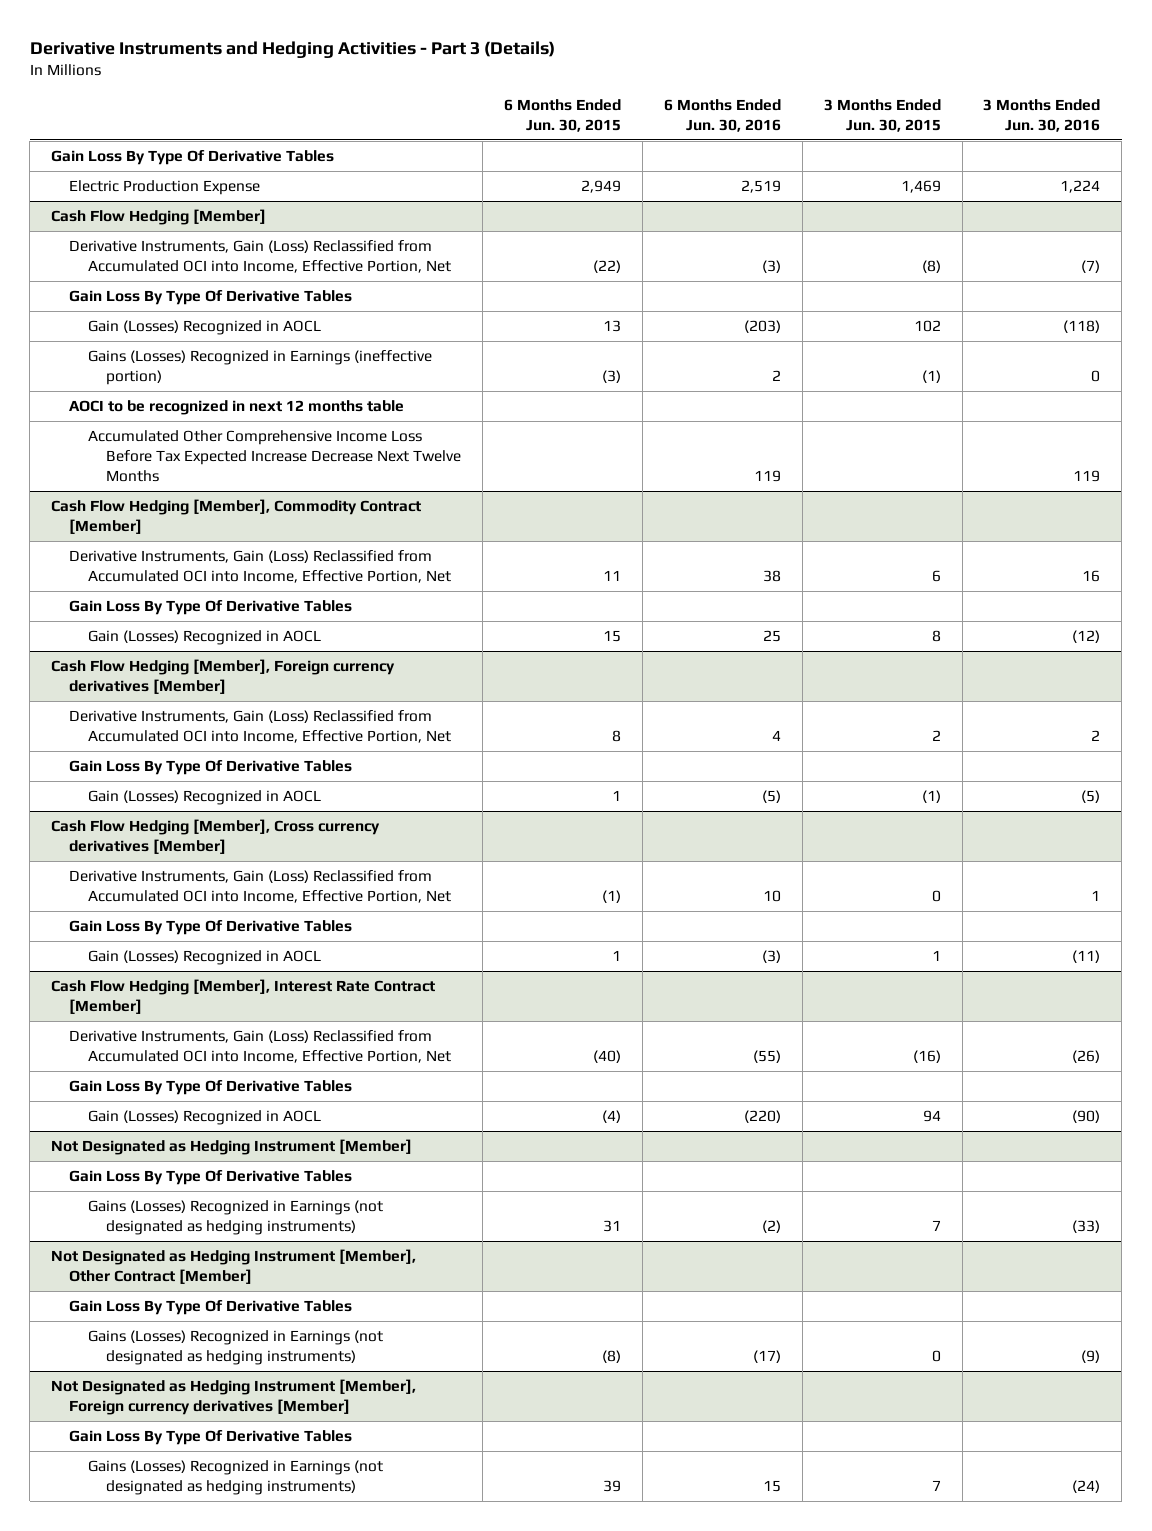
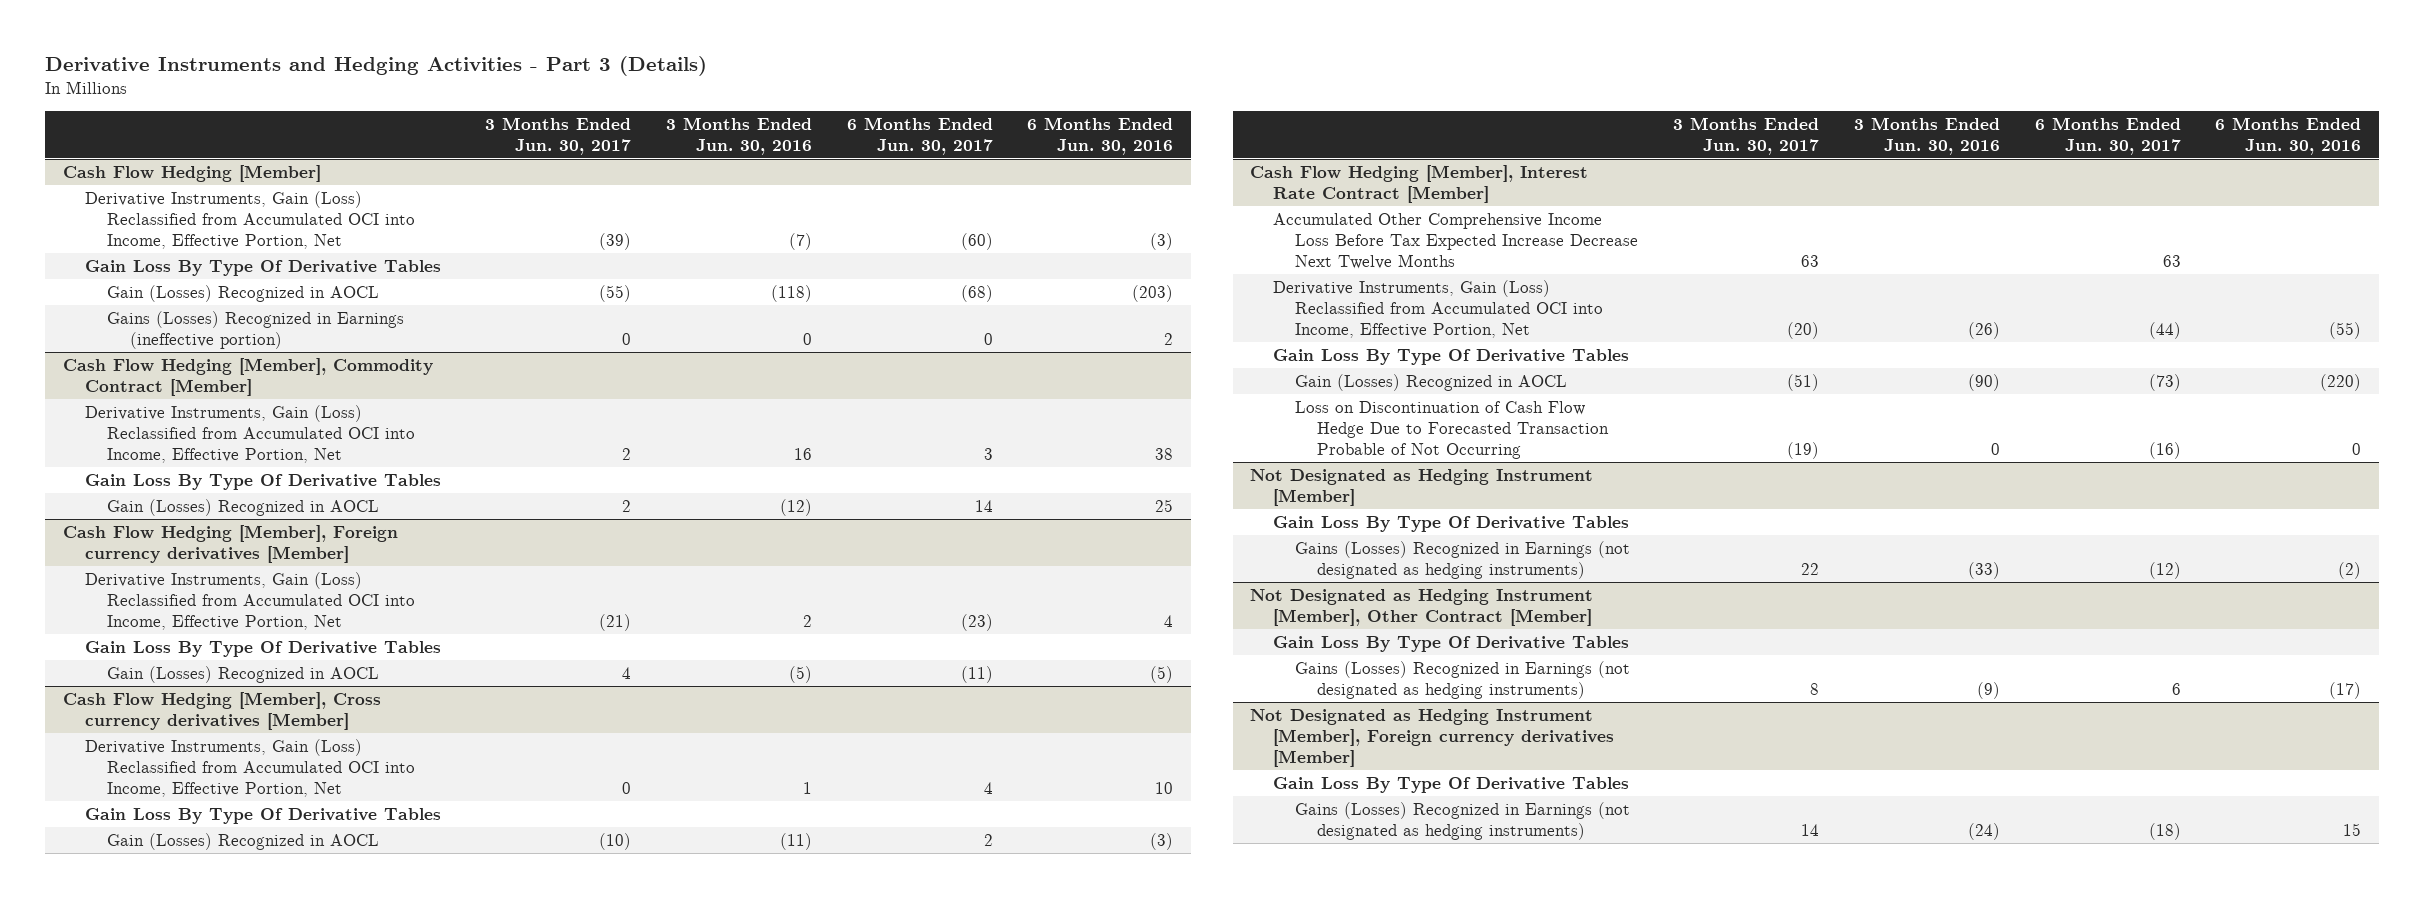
- | 6 Months Ended Jun. 30, 2015 | 6 Months Ended Jun. 30, 2016 | 3 Months Ended Jun. 30, 2015 | 3 Months Ended Jun. 30, 2016
+ | 3 Months Ended Jun. 30, 2017 | 3 Months Ended Jun. 30, 2016 | 6 Months Ended Jun. 30, 2017 | 6 Months Ended Jun. 30, 2016
- Gain Loss By Type Of Derivative Tables
- Electric Production Expense | 2,949 | 2,519 | 1,469 | 1,224
@ Cash Flow Hedging [Member]
- AOCI to be recognized in next 12 months table
- Accumulated Other Comprehensive Income Loss Before Tax Expected Increase Decrease Next Twelve Months | | 119 | | 119
@ Cash Flow Hedging [Member], Interest Rate Contract [Member]
+ Accumulated Other Comprehensive Income Loss Before Tax Expected Increase Decrease Next Twelve Months | 63 | | 63 |
+ Loss on Discontinuation of Cash Flow Hedge Due to Forecasted Transaction Probable of Not Occurring | (19) | 0 | (16) | 0

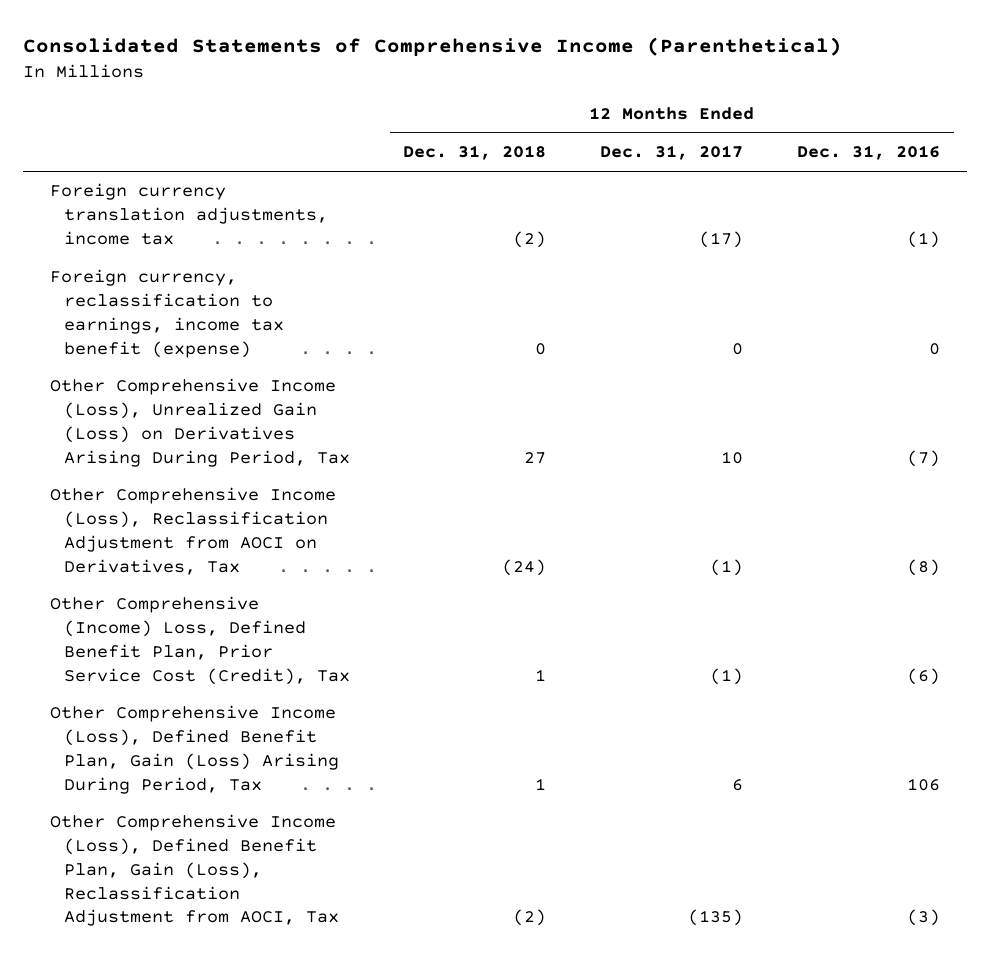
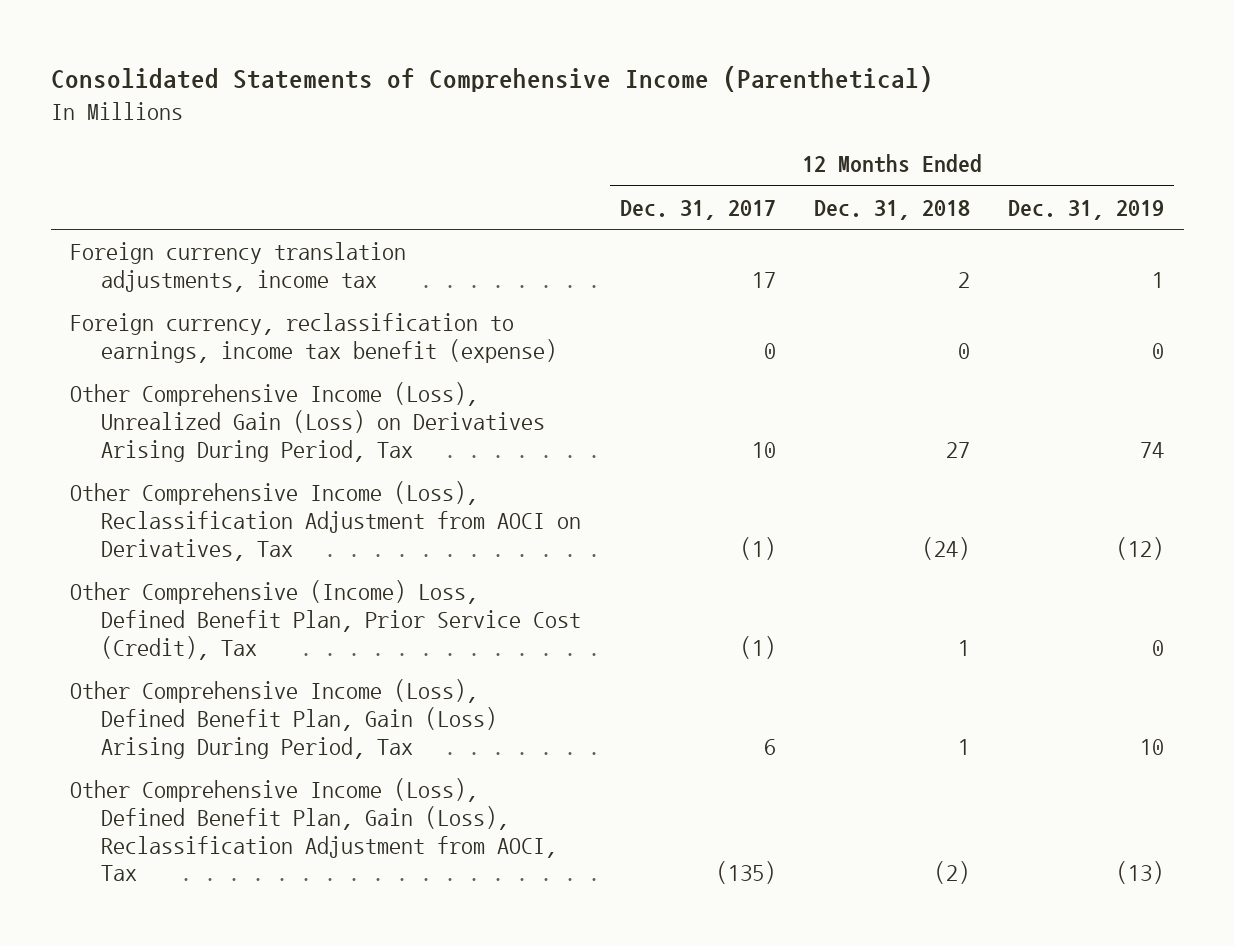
- | 12 Months Ended Dec. 31, 2018 | 12 Months Ended Dec. 31, 2017 | 12 Months Ended Dec. 31, 2016
+ | 12 Months Ended Dec. 31, 2017 | 12 Months Ended Dec. 31, 2018 | 12 Months Ended Dec. 31, 2019
- Foreign currency translation adjustments, income tax | (2) | (17) | (1)
+ Foreign currency translation adjustments, income tax | 17 | 2 | 1

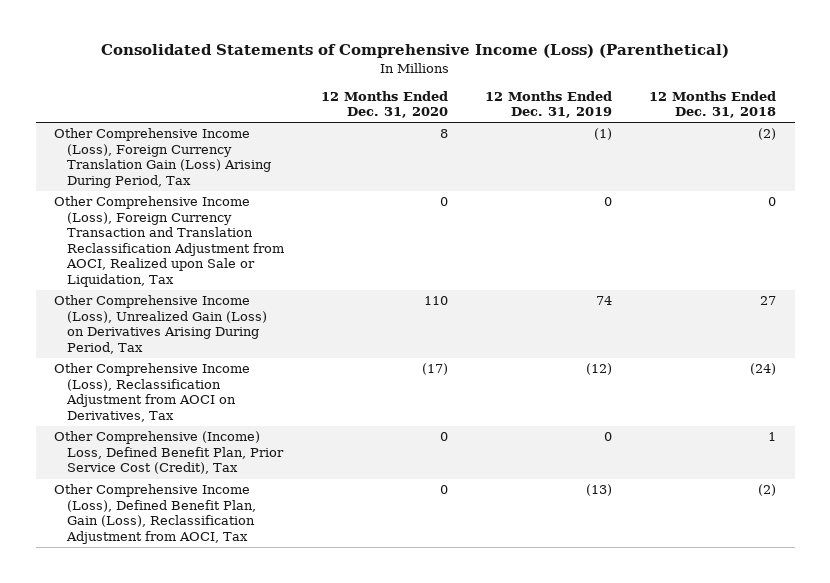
- Consolidated Statements of Comprehensive Income (Parenthetical)
+ Consolidated Statements of Comprehensive Income (Loss) (Parenthetical)
- | 12 Months Ended Dec. 31, 2017 | 12 Months Ended Dec. 31, 2018 | 12 Months Ended Dec. 31, 2019
+ | 12 Months Ended Dec. 31, 2020 | 12 Months Ended Dec. 31, 2019 | 12 Months Ended Dec. 31, 2018
- Foreign currency translation adjustments, income tax | 17 | 2 | 1
- Foreign currency, reclassification to earnings, income tax benefit (expense) | 0 | 0 | 0
+ Other Comprehensive Income (Loss), Foreign Currency Translation Gain (Loss) Arising During Period, Tax | 8 | (1) | (2)
+ Other Comprehensive Income (Loss), Foreign Currency Transaction and Translation Reclassification Adjustment from AOCI, Realized upon Sale or Liquidation, Tax | 0 | 0 | 0
- Other Comprehensive Income (Loss), Defined Benefit Plan, Gain (Loss) Arising During Period, Tax | 6 | 1 | 10

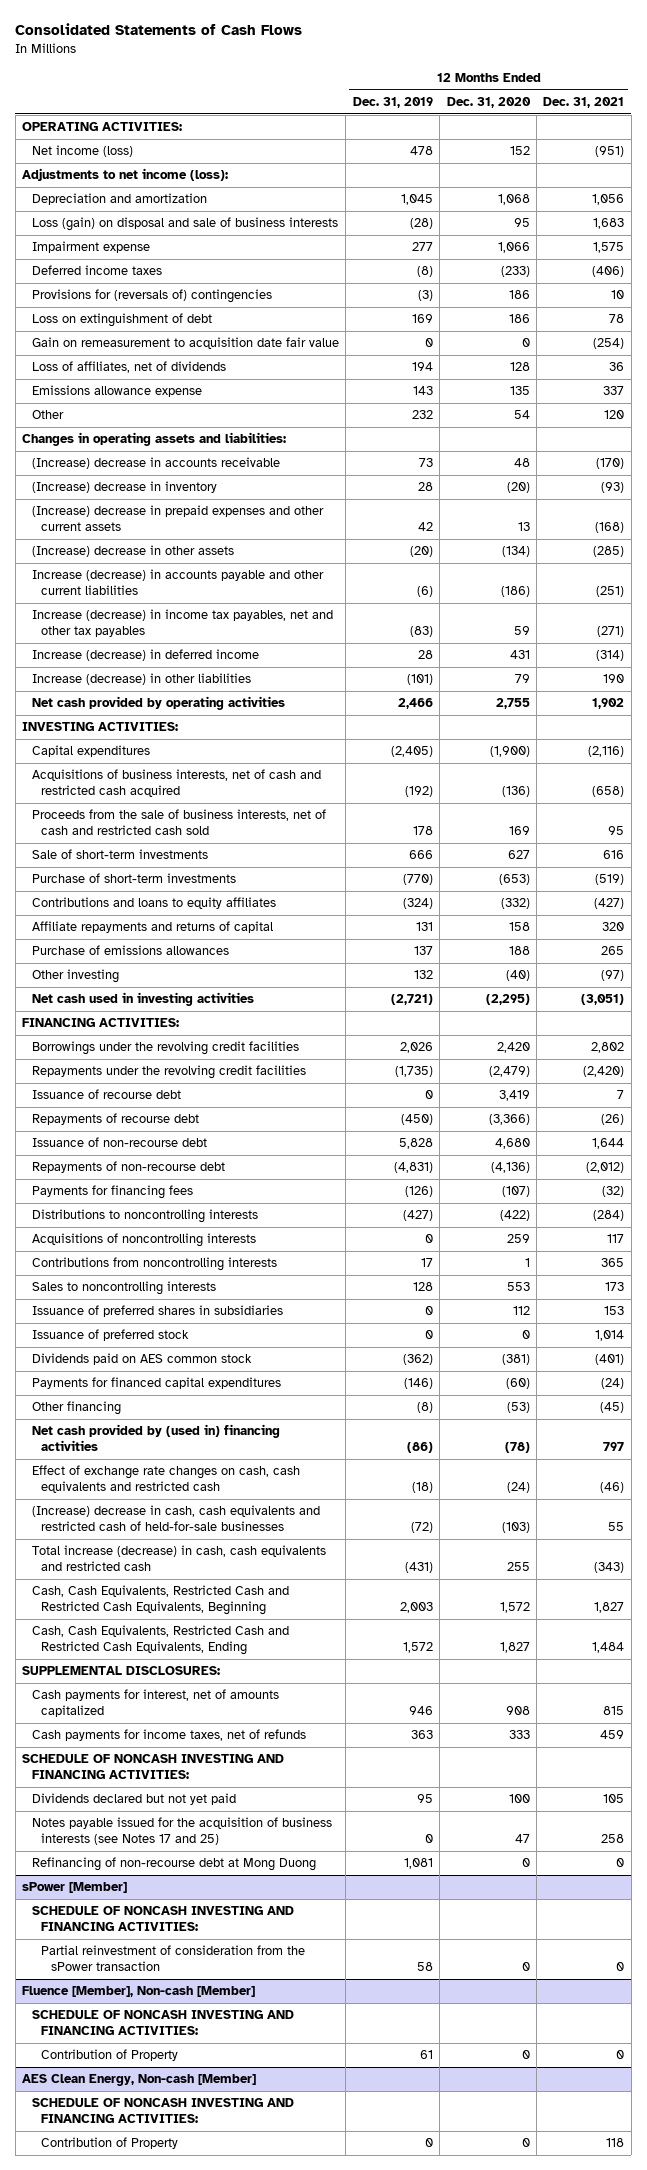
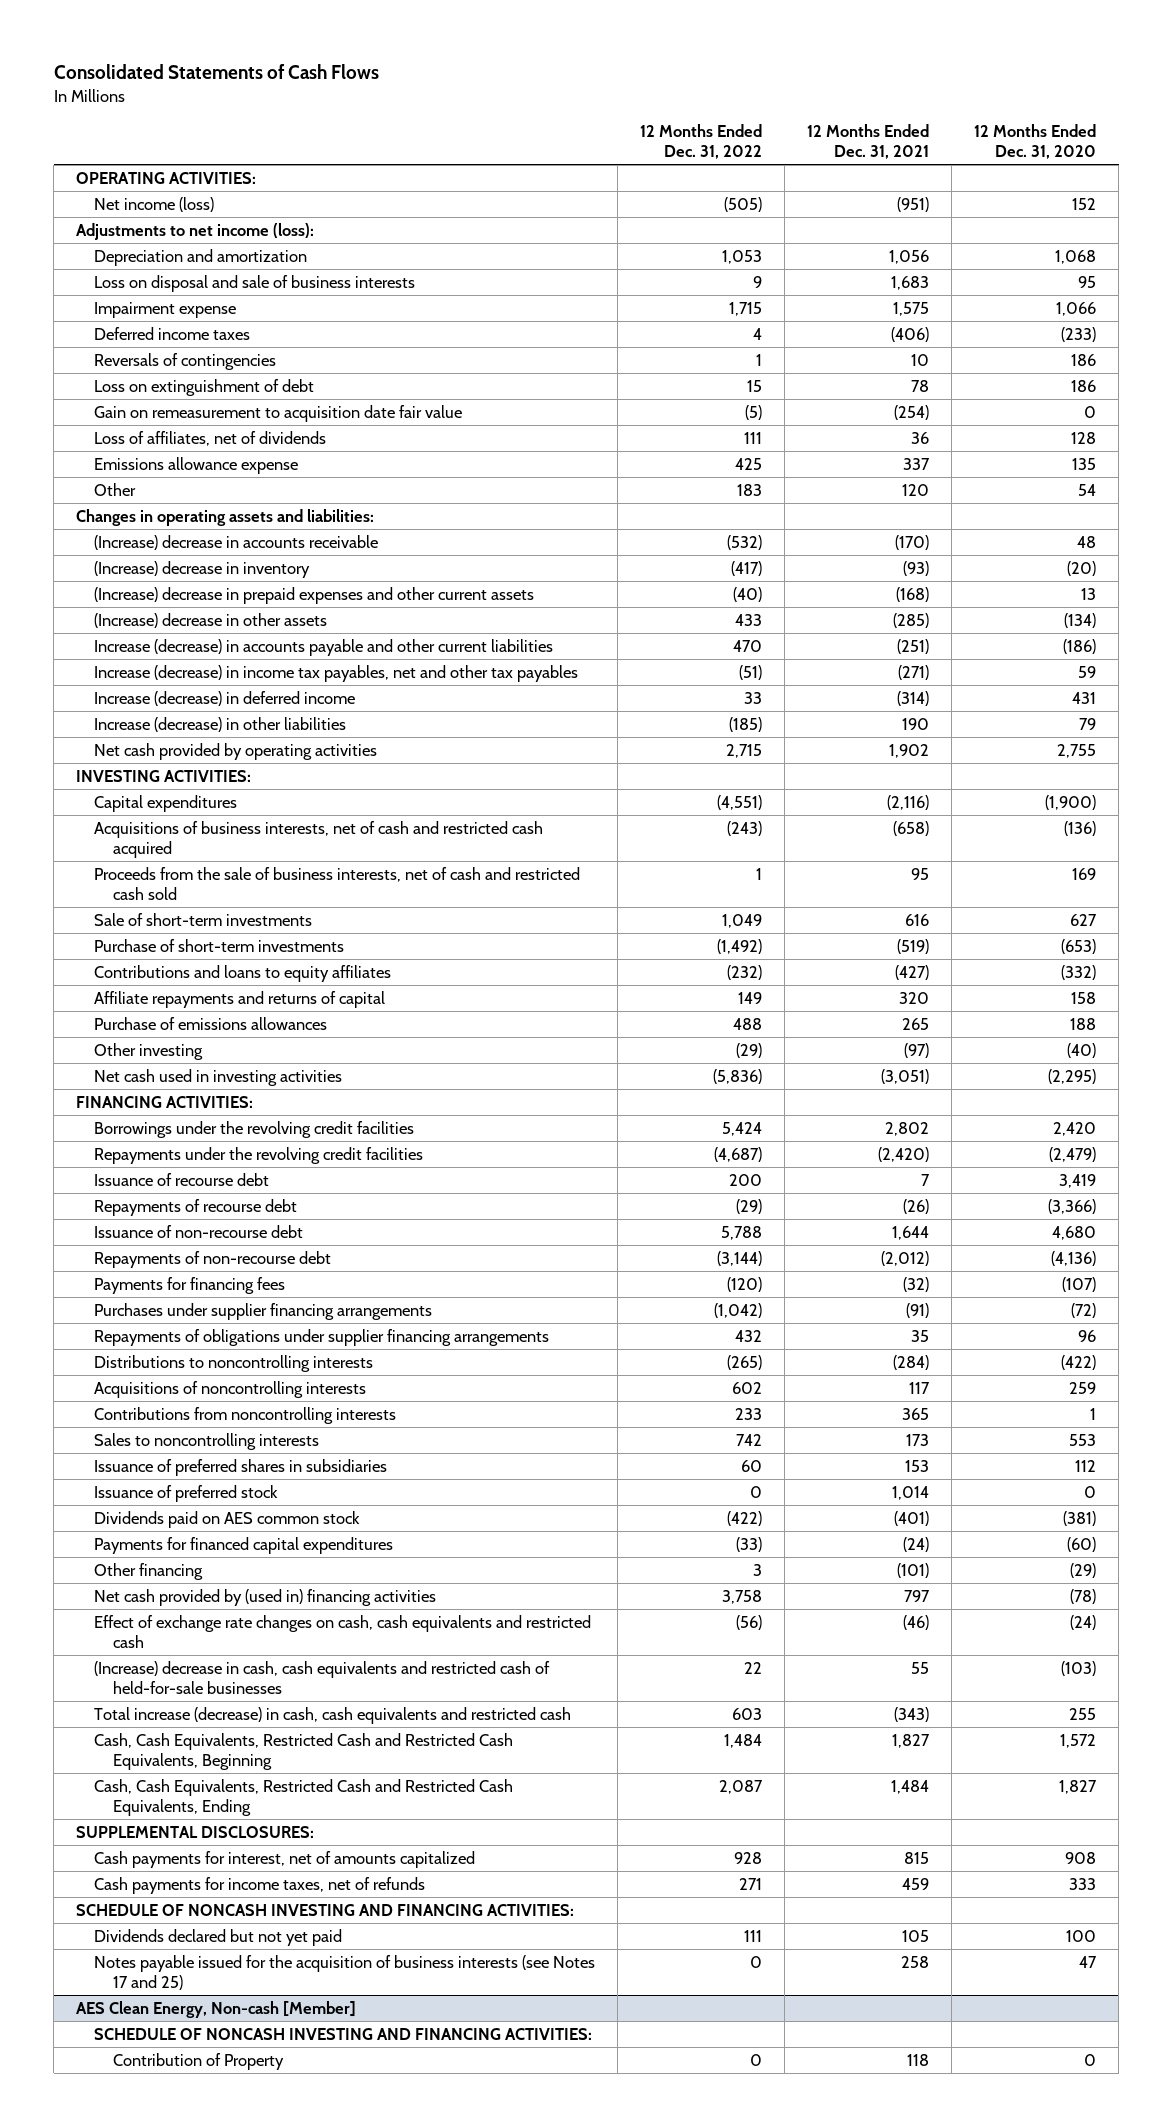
- | 12 Months Ended Dec. 31, 2019 | 12 Months Ended Dec. 31, 2020 | 12 Months Ended Dec. 31, 2021
+ | 12 Months Ended Dec. 31, 2022 | 12 Months Ended Dec. 31, 2021 | 12 Months Ended Dec. 31, 2020
- Loss (gain) on disposal and sale of business interests | (28) | 95 | 1,683
+ Loss on disposal and sale of business interests | 9 | 1,683 | 95
- Provisions for (reversals of) contingencies | (3) | 186 | 10
+ Reversals of contingencies | 1 | 10 | 186
+ Purchases under supplier financing arrangements | (1,042) | (91) | (72)
+ Repayments of obligations under supplier financing arrangements | 432 | 35 | 96
- Other financing | (8) | (53) | (45)
+ Other financing | 3 | (101) | (29)
- Refinancing of non-recourse debt at Mong Duong | 1,081 | 0 | 0
- sPower [Member]
- SCHEDULE OF NONCASH INVESTING AND FINANCING ACTIVITIES:
- Partial reinvestment of consideration from the sPower transaction | 58 | 0 | 0
- Fluence [Member], Non-cash [Member]
- SCHEDULE OF NONCASH INVESTING AND FINANCING ACTIVITIES:
- Contribution of Property | 61 | 0 | 0

